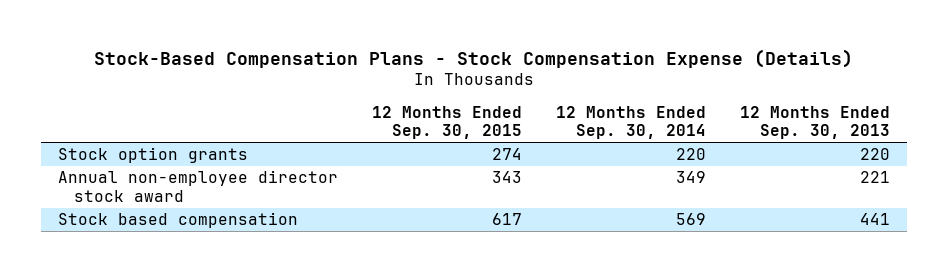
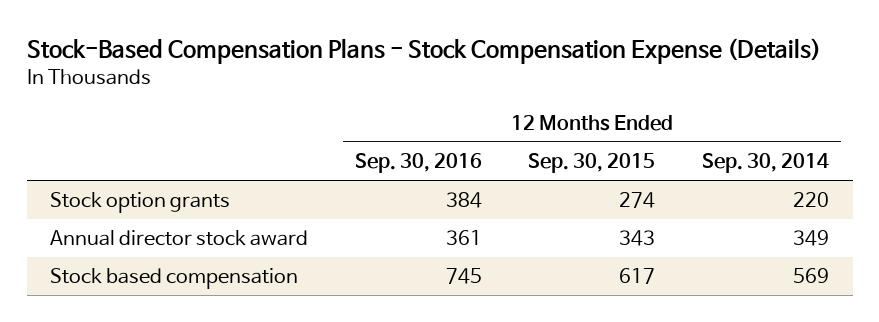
- | 12 Months Ended Sep. 30, 2015 | 12 Months Ended Sep. 30, 2014 | 12 Months Ended Sep. 30, 2013
+ | 12 Months Ended Sep. 30, 2016 | 12 Months Ended Sep. 30, 2015 | 12 Months Ended Sep. 30, 2014
- Annual non-employee director stock award | 343 | 349 | 221
+ Annual director stock award | 361 | 343 | 349

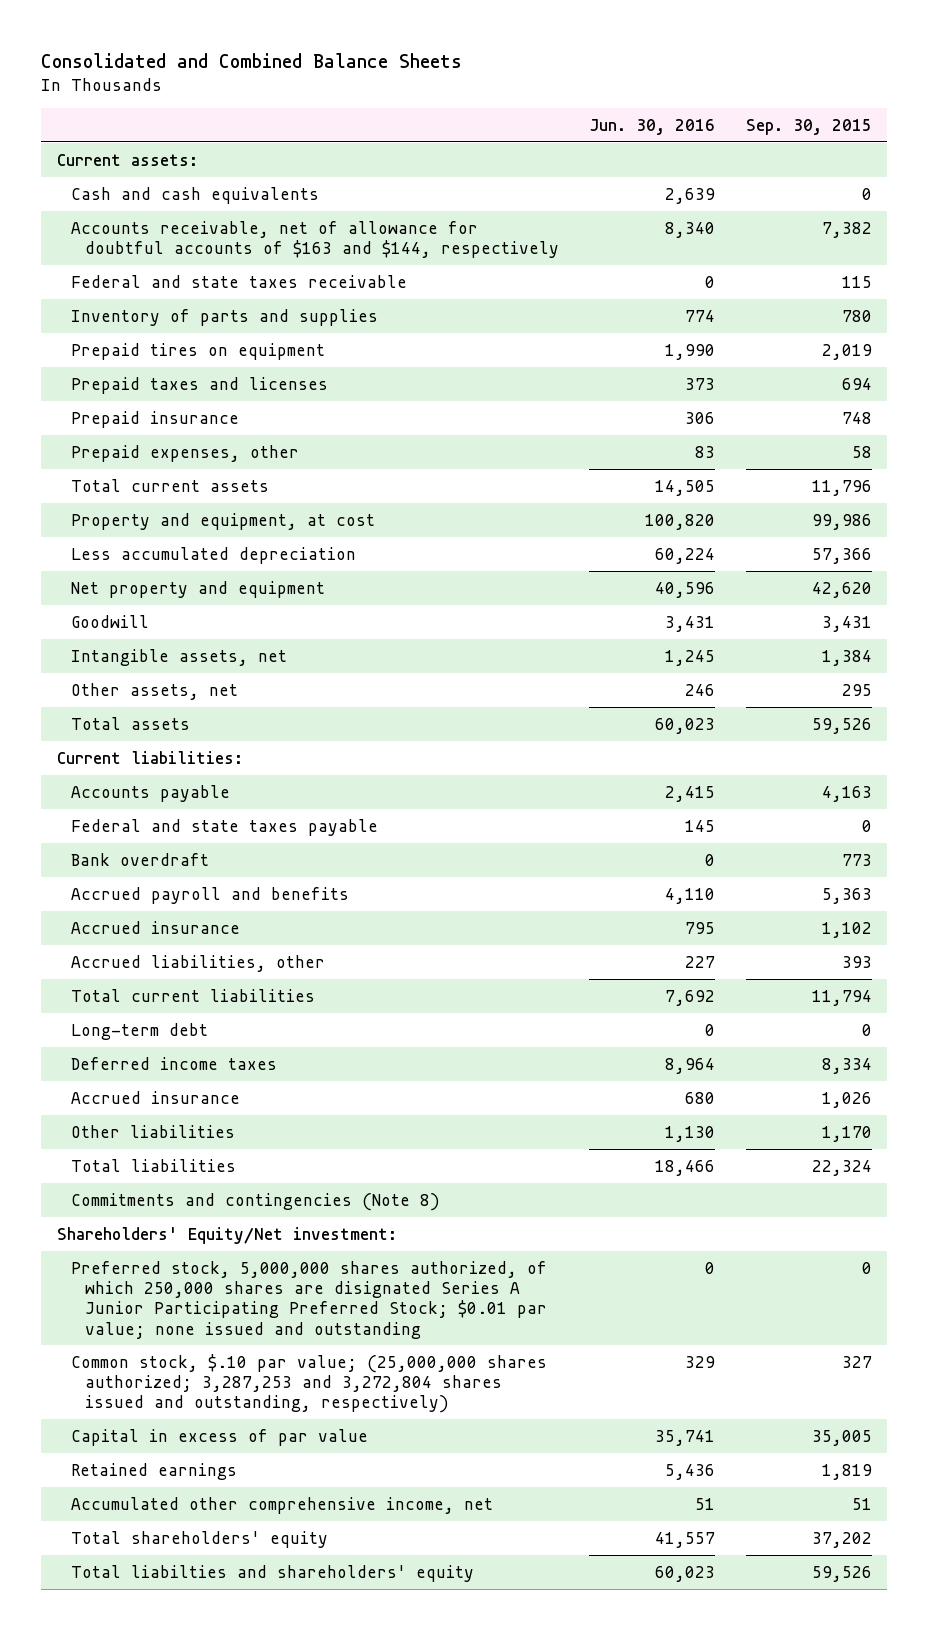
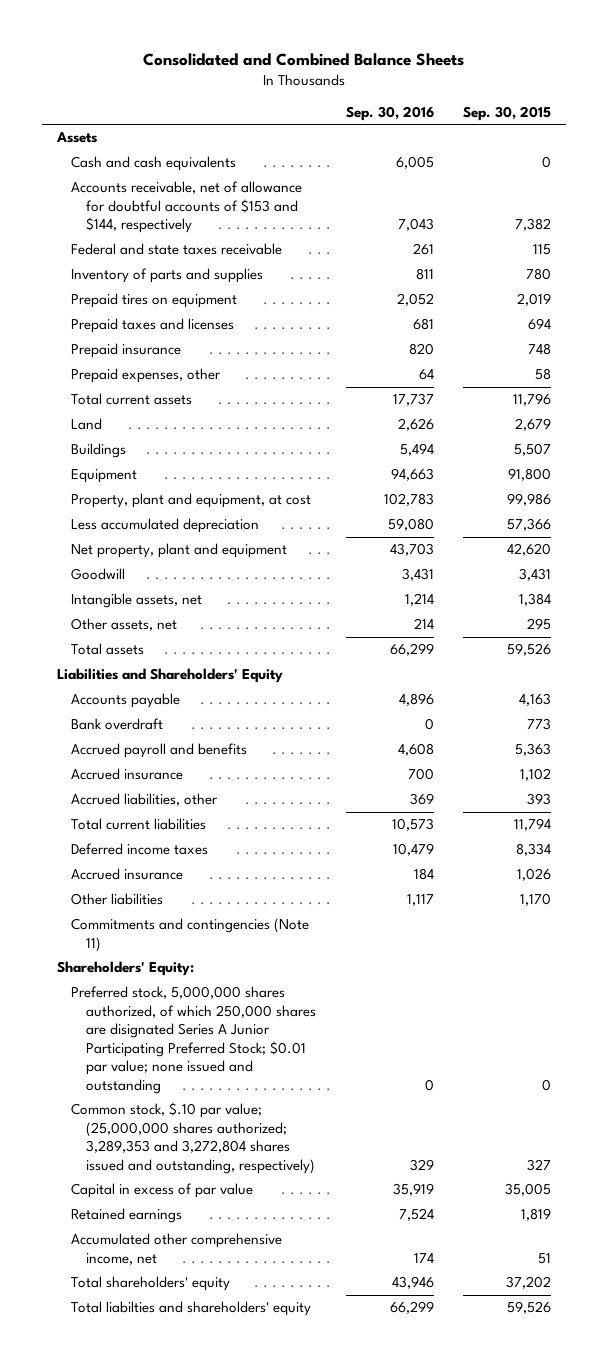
- | Jun. 30, 2016 | Sep. 30, 2015
+ | Sep. 30, 2016 | Sep. 30, 2015
- Current assets:
+ Assets
- Accounts receivable, net of allowance for doubtful accounts of $163 and $144, respectively | 8,340 | 7,382
+ Accounts receivable, net of allowance for doubtful accounts of $153 and $144, respectively | 7,043 | 7,382
- Property and equipment, at cost | 100,820 | 99,986
+ Land | 2,626 | 2,679
+ Buildings | 5,494 | 5,507
+ Equipment | 94,663 | 91,800
+ Property, plant and equipment, at cost | 102,783 | 99,986
- Net property and equipment | 40,596 | 42,620
+ Net property, plant and equipment | 43,703 | 42,620
- Current liabilities:
+ Liabilities and Shareholders' Equity
- Federal and state taxes payable | 145 | 0
- Long-term debt | 0 | 0
- Total liabilities | 18,466 | 22,324
- Commitments and contingencies (Note 8)
- Shareholders' Equity/Net investment:
+ Commitments and contingencies (Note 11)
+ Shareholders' Equity:
- Common stock, $.10 par value; (25,000,000 shares authorized; 3,287,253 and 3,272,804 shares issued and outstanding, respectively) | 329 | 327
+ Common stock, $.10 par value; (25,000,000 shares authorized; 3,289,353 and 3,272,804 shares issued and outstanding, respectively) | 329 | 327

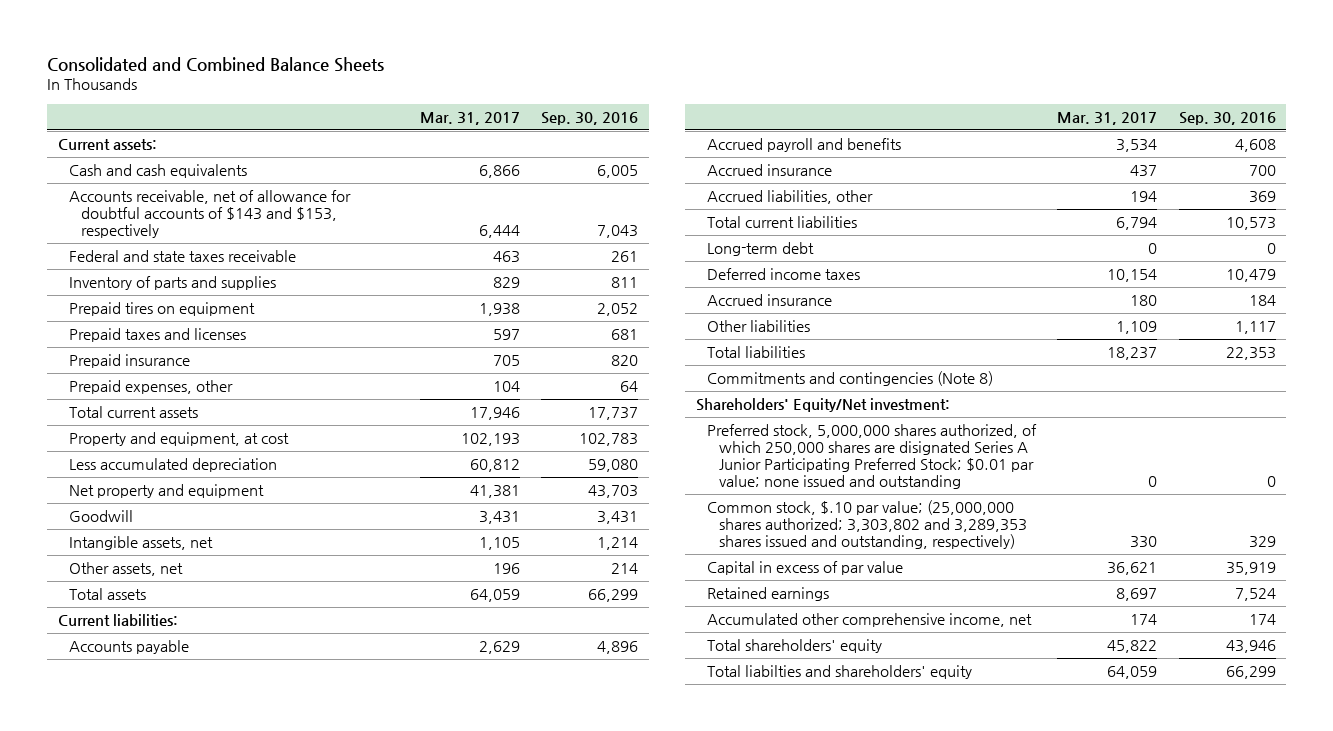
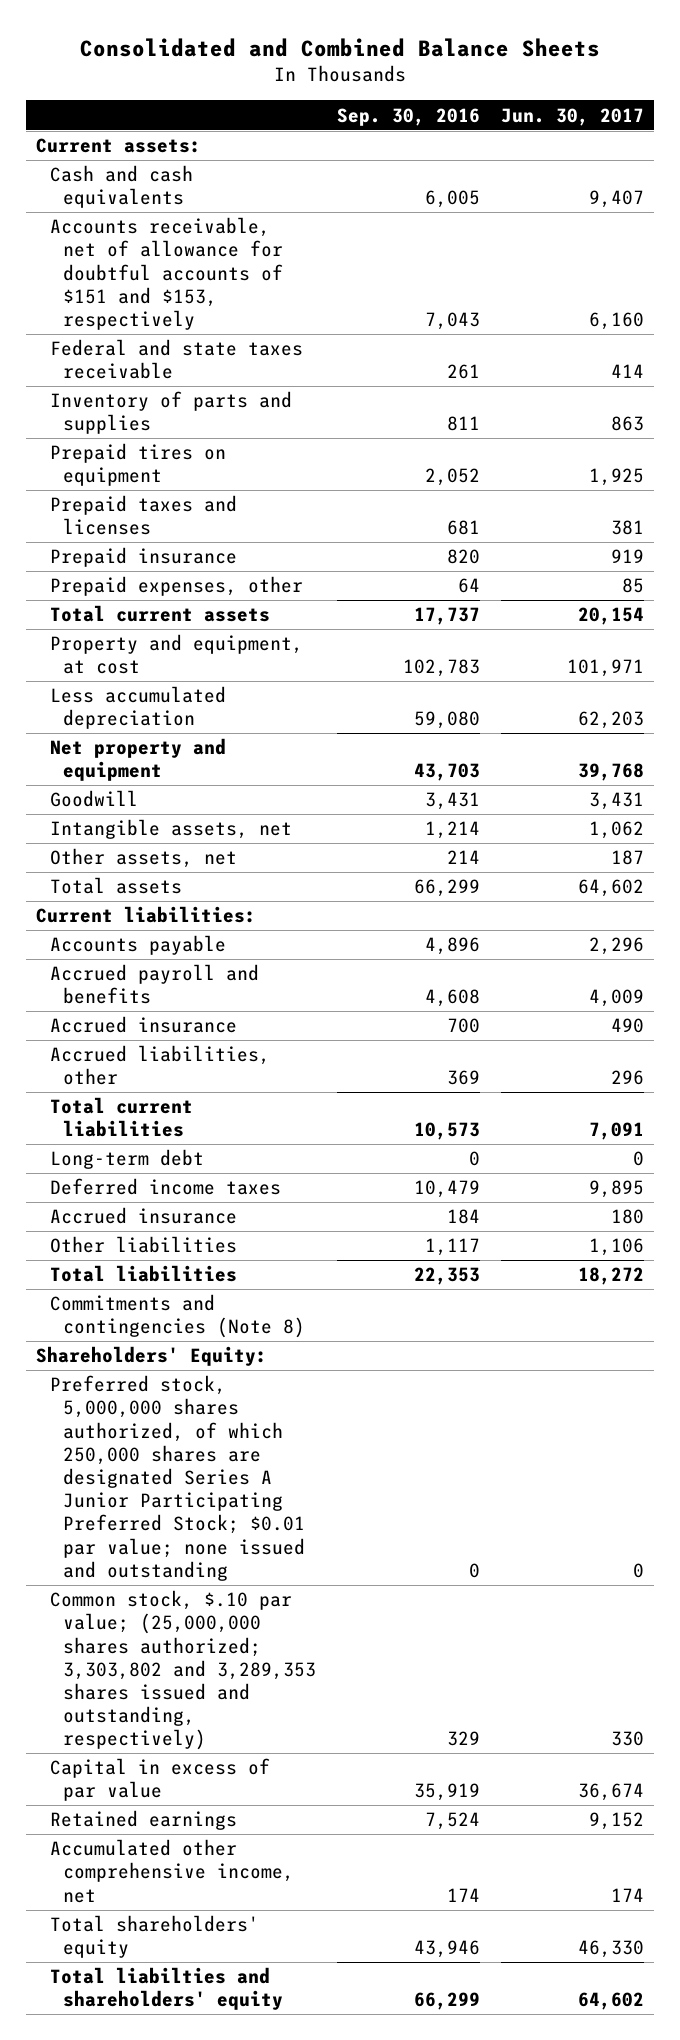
- | Mar. 31, 2017 | Sep. 30, 2016
+ | Sep. 30, 2016 | Jun. 30, 2017
- Accounts receivable, net of allowance for doubtful accounts of $143 and $153, respectively | 6,444 | 7,043
+ Accounts receivable, net of allowance for doubtful accounts of $151 and $153, respectively | 7,043 | 6,160
- Shareholders' Equity/Net investment:
- Preferred stock, 5,000,000 shares authorized, of which 250,000 shares are disignated Series A Junior Participating Preferred Stock; $0.01 par value; none issued and outstanding | 0 | 0
+ Shareholders' Equity:
+ Preferred stock, 5,000,000 shares authorized, of which 250,000 shares are designated Series A Junior Participating Preferred Stock; $0.01 par value; none issued and outstanding | 0 | 0

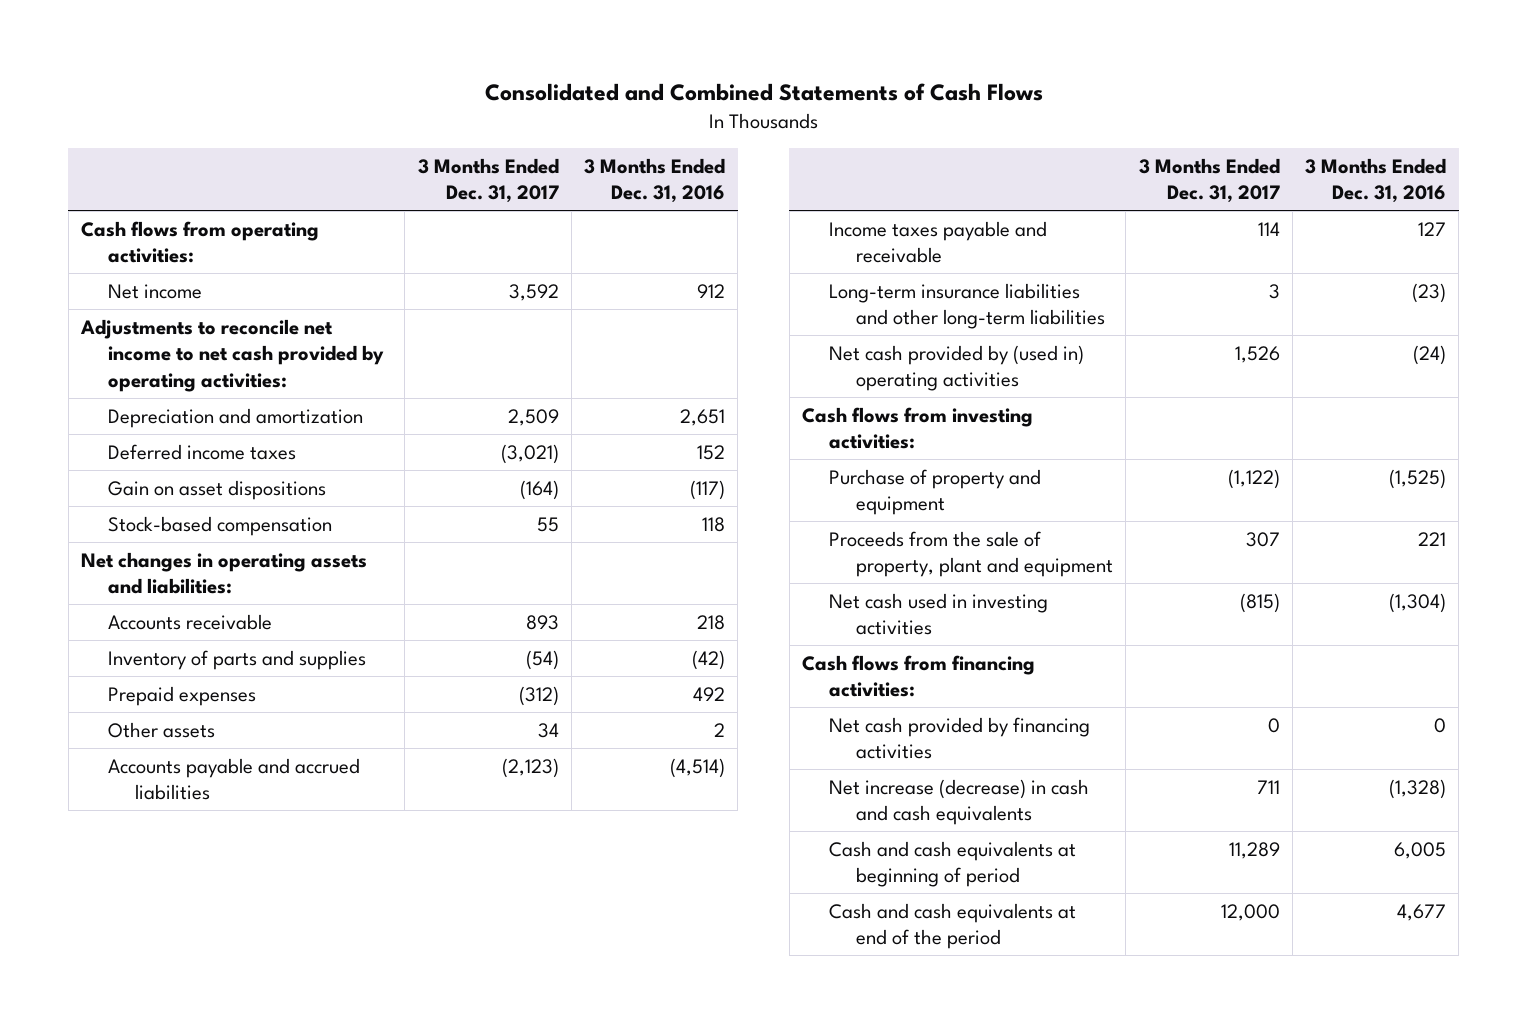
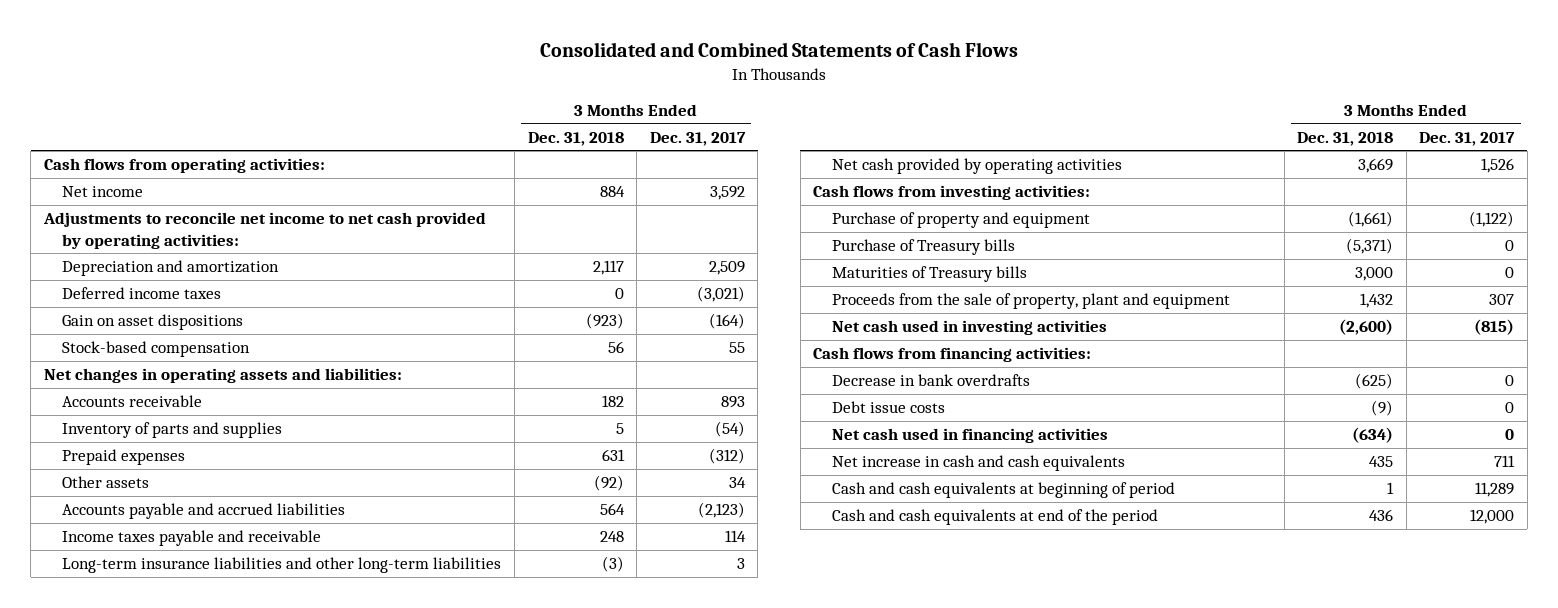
- | 3 Months Ended Dec. 31, 2017 | 3 Months Ended Dec. 31, 2016
+ | 3 Months Ended Dec. 31, 2018 | 3 Months Ended Dec. 31, 2017
- Net cash provided by (used in) operating activities | 1,526 | (24)
+ Net cash provided by operating activities | 3,669 | 1,526
+ Purchase of Treasury bills | (5,371) | 0
+ Maturities of Treasury bills | 3,000 | 0
- Net cash provided by financing activities | 0 | 0
- Net increase (decrease) in cash and cash equivalents | 711 | (1,328)
+ Decrease in bank overdrafts | (625) | 0
+ Debt issue costs | (9) | 0
+ Net cash used in financing activities | (634) | 0
+ Net increase in cash and cash equivalents | 435 | 711

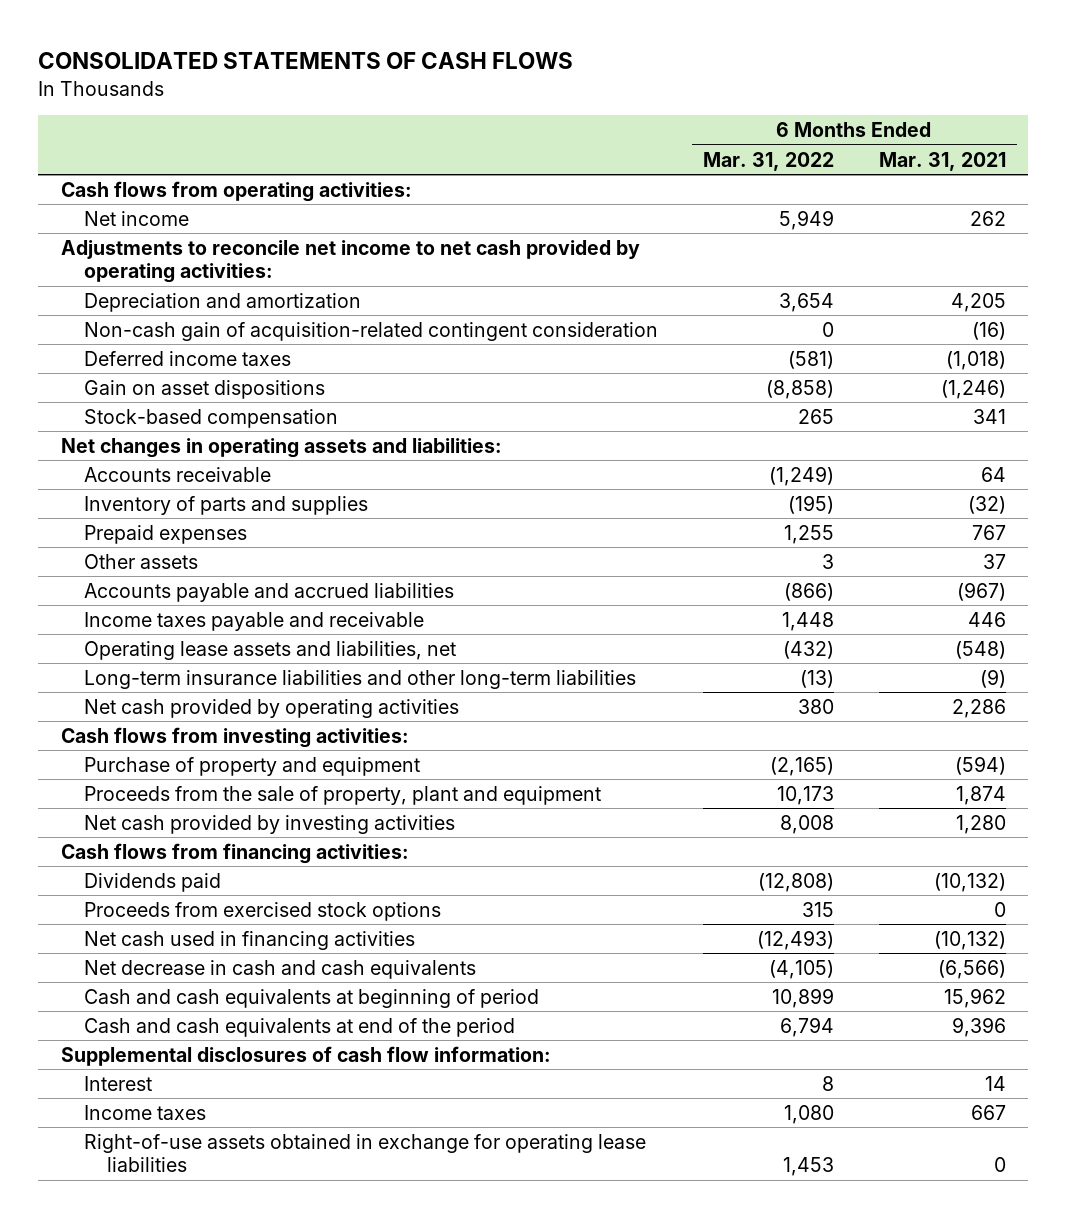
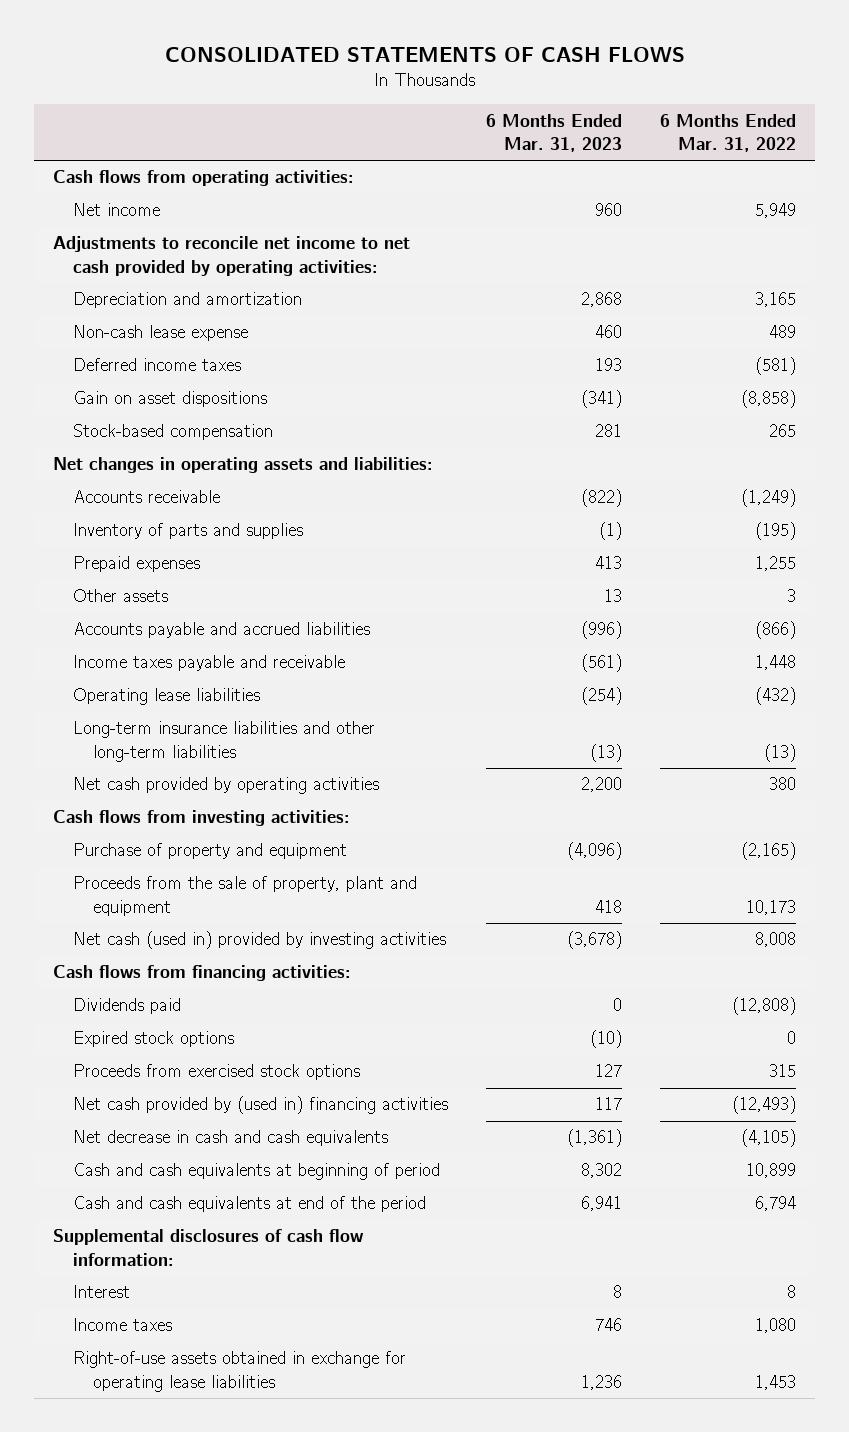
- | 6 Months Ended Mar. 31, 2022 | 6 Months Ended Mar. 31, 2021
+ | 6 Months Ended Mar. 31, 2023 | 6 Months Ended Mar. 31, 2022
- Depreciation and amortization | 3,654 | 4,205
- Non-cash gain of acquisition-related contingent consideration | 0 | (16)
+ Depreciation and amortization | 2,868 | 3,165
+ Non-cash lease expense | 460 | 489
- Operating lease assets and liabilities, net | (432) | (548)
+ Operating lease liabilities | (254) | (432)
- Net cash provided by investing activities | 8,008 | 1,280
+ Net cash (used in) provided by investing activities | (3,678) | 8,008
+ Expired stock options | (10) | 0
- Net cash used in financing activities | (12,493) | (10,132)
+ Net cash provided by (used in) financing activities | 117 | (12,493)

